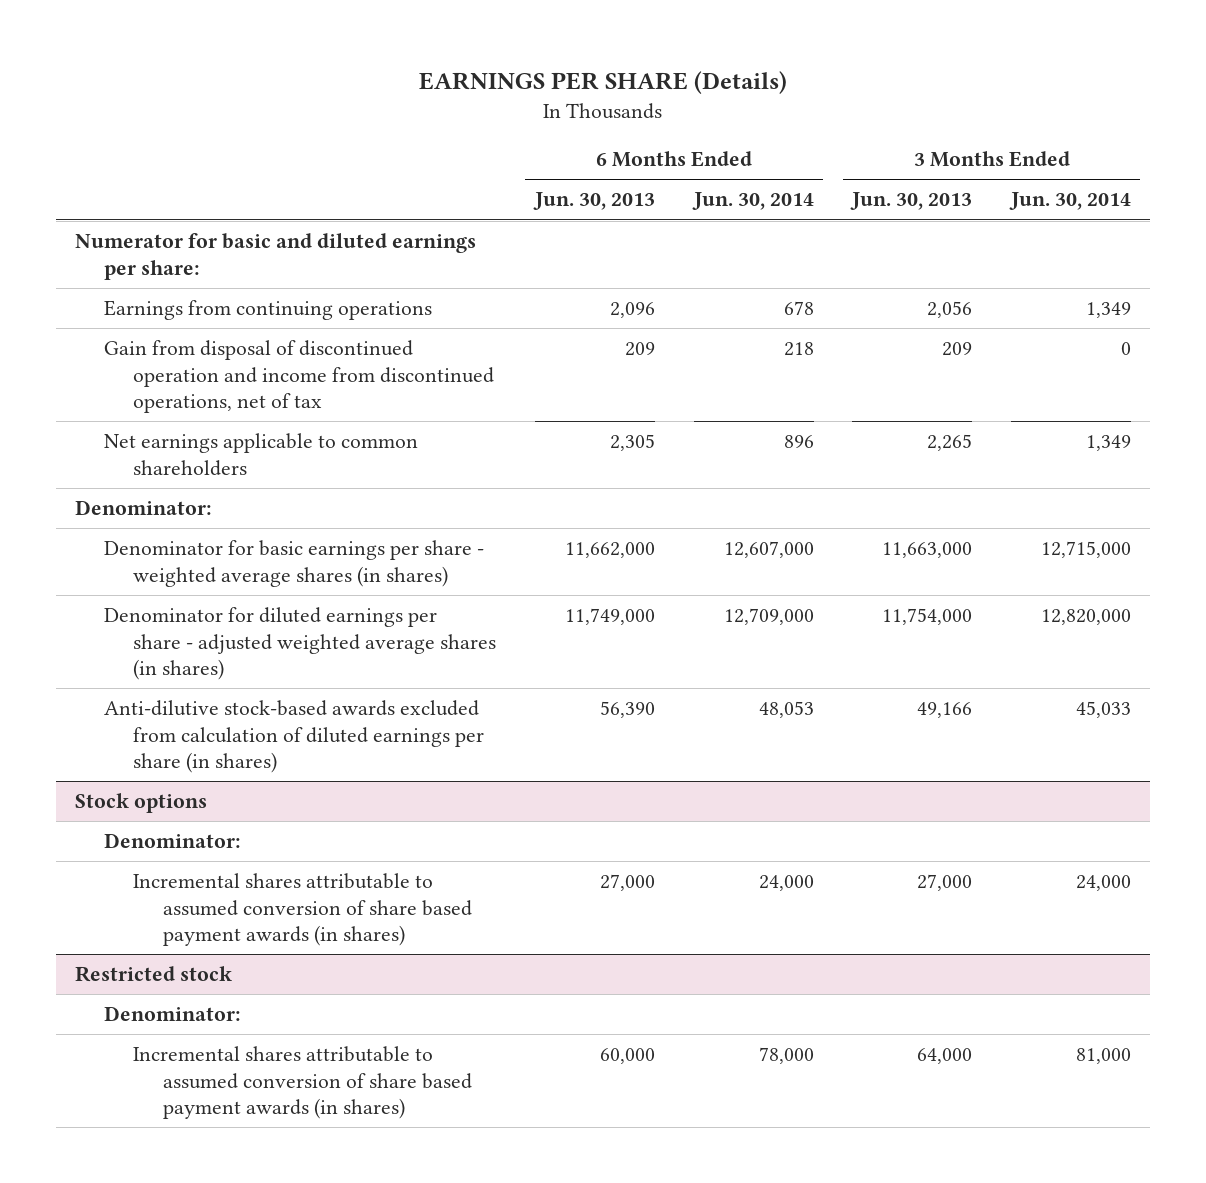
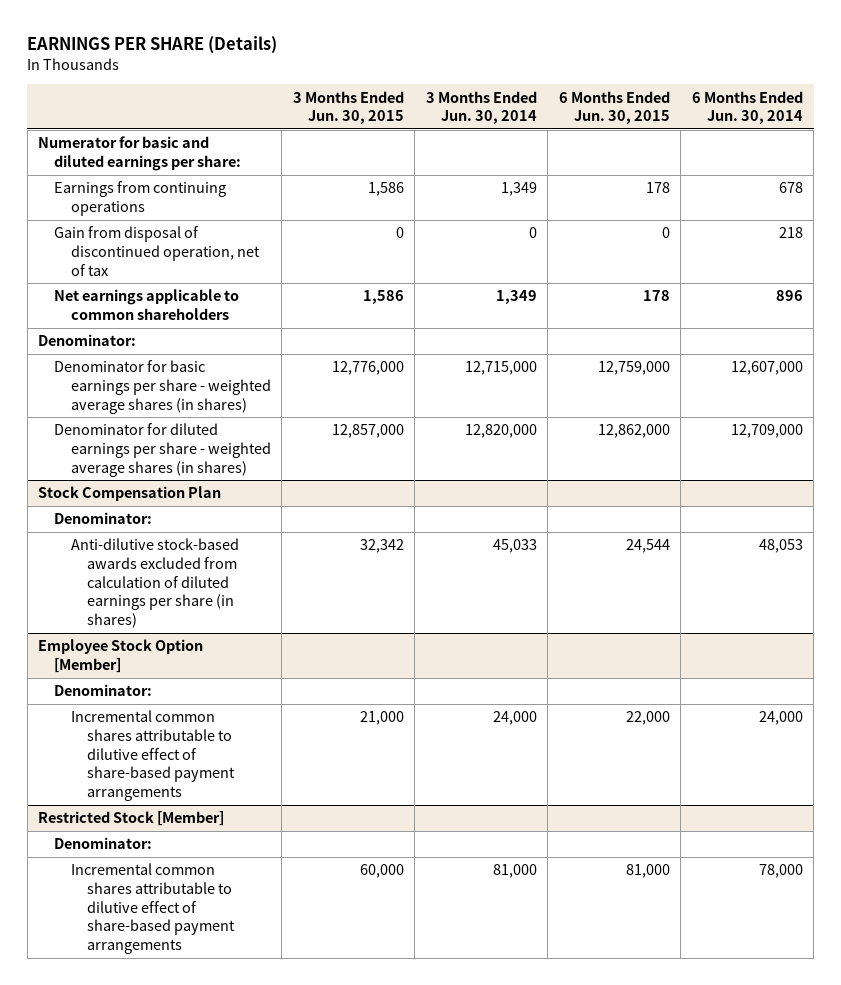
- | 6 Months Ended Jun. 30, 2013 | 6 Months Ended Jun. 30, 2014 | 3 Months Ended Jun. 30, 2013 | 3 Months Ended Jun. 30, 2014
+ | 3 Months Ended Jun. 30, 2015 | 3 Months Ended Jun. 30, 2014 | 6 Months Ended Jun. 30, 2015 | 6 Months Ended Jun. 30, 2014
- Gain from disposal of discontinued operation and income from discontinued operations, net of tax | 209 | 218 | 209 | 0
+ Gain from disposal of discontinued operation, net of tax | 0 | 0 | 0 | 218
- Denominator for diluted earnings per share - adjusted weighted average shares (in shares) | 11,749,000 | 12,709,000 | 11,754,000 | 12,820,000
+ Denominator for diluted earnings per share - weighted average shares (in shares) | 12,857,000 | 12,820,000 | 12,862,000 | 12,709,000
+ Stock Compensation Plan
+ Denominator:
- Stock options
+ Employee Stock Option [Member]
- Incremental shares attributable to assumed conversion of share based payment awards (in shares) | 27,000 | 24,000 | 27,000 | 24,000
- Restricted stock
+ Incremental common shares attributable to dilutive effect of share-based payment arrangements | 21,000 | 24,000 | 22,000 | 24,000
+ Restricted Stock [Member]
- Incremental shares attributable to assumed conversion of share based payment awards (in shares) | 60,000 | 78,000 | 64,000 | 81,000
+ Incremental common shares attributable to dilutive effect of share-based payment arrangements | 60,000 | 81,000 | 81,000 | 78,000

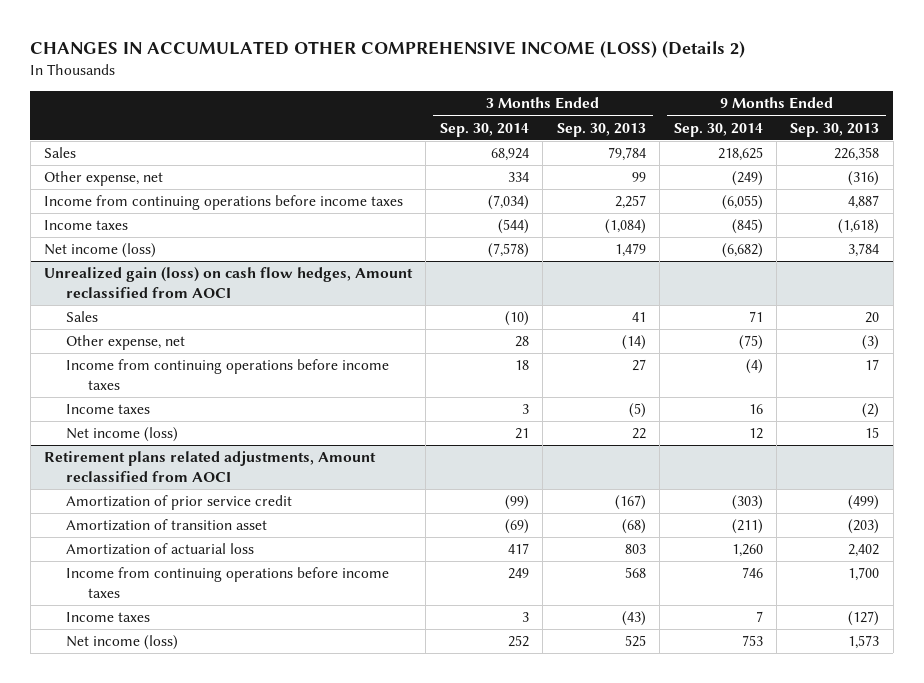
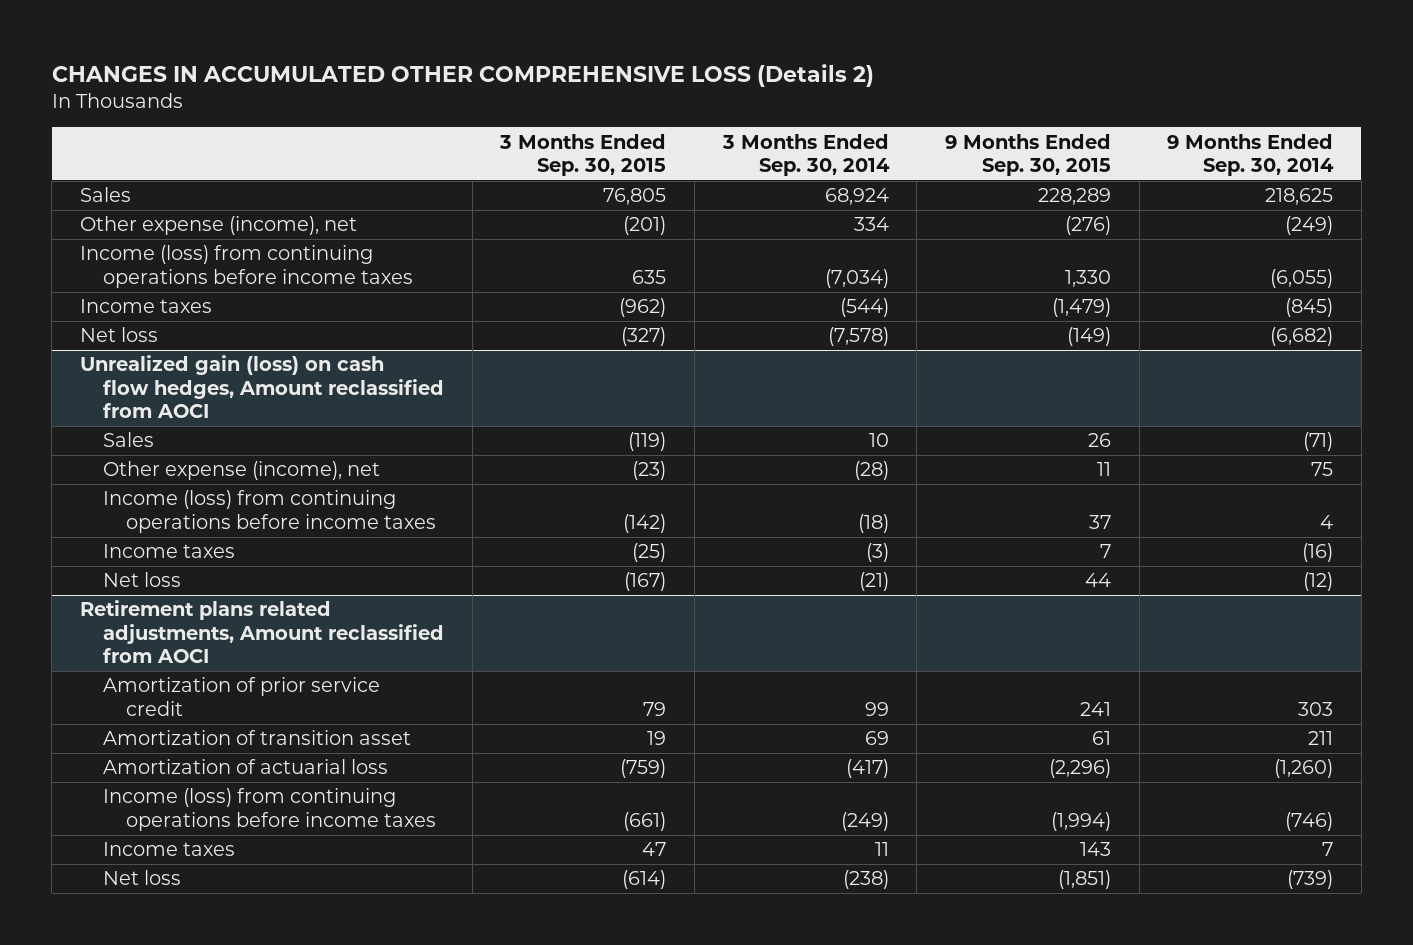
- CHANGES IN ACCUMULATED OTHER COMPREHENSIVE INCOME (LOSS) (Details 2)
+ CHANGES IN ACCUMULATED OTHER COMPREHENSIVE LOSS (Details 2)
- | 3 Months Ended Sep. 30, 2014 | 3 Months Ended Sep. 30, 2013 | 9 Months Ended Sep. 30, 2014 | 9 Months Ended Sep. 30, 2013
+ | 3 Months Ended Sep. 30, 2015 | 3 Months Ended Sep. 30, 2014 | 9 Months Ended Sep. 30, 2015 | 9 Months Ended Sep. 30, 2014
- Other expense, net | 334 | 99 | (249) | (316)
- Income from continuing operations before income taxes | (7,034) | 2,257 | (6,055) | 4,887
+ Other expense (income), net | (201) | 334 | (276) | (249)
+ Income (loss) from continuing operations before income taxes | 635 | (7,034) | 1,330 | (6,055)
- Net income (loss) | (7,578) | 1,479 | (6,682) | 3,784
+ Net loss | (327) | (7,578) | (149) | (6,682)
@ Unrealized gain (loss) on cash flow hedges, Amount reclassified from AOCI
- Sales | (10) | 41 | 71 | 20
- Other expense, net | 28 | (14) | (75) | (3)
- Income from continuing operations before income taxes | 18 | 27 | (4) | 17
- Income taxes | 3 | (5) | 16 | (2)
- Net income (loss) | 21 | 22 | 12 | 15
+ Sales | (119) | 10 | 26 | (71)
+ Other expense (income), net | (23) | (28) | 11 | 75
+ Income (loss) from continuing operations before income taxes | (142) | (18) | 37 | 4
+ Income taxes | (25) | (3) | 7 | (16)
+ Net loss | (167) | (21) | 44 | (12)
@ Retirement plans related adjustments, Amount reclassified from AOCI
- Amortization of prior service credit | (99) | (167) | (303) | (499)
- Amortization of transition asset | (69) | (68) | (211) | (203)
- Amortization of actuarial loss | 417 | 803 | 1,260 | 2,402
- Income from continuing operations before income taxes | 249 | 568 | 746 | 1,700
- Income taxes | 3 | (43) | 7 | (127)
- Net income (loss) | 252 | 525 | 753 | 1,573
+ Amortization of prior service credit | 79 | 99 | 241 | 303
+ Amortization of transition asset | 19 | 69 | 61 | 211
+ Amortization of actuarial loss | (759) | (417) | (2,296) | (1,260)
+ Income (loss) from continuing operations before income taxes | (661) | (249) | (1,994) | (746)
+ Income taxes | 47 | 11 | 143 | 7
+ Net loss | (614) | (238) | (1,851) | (739)

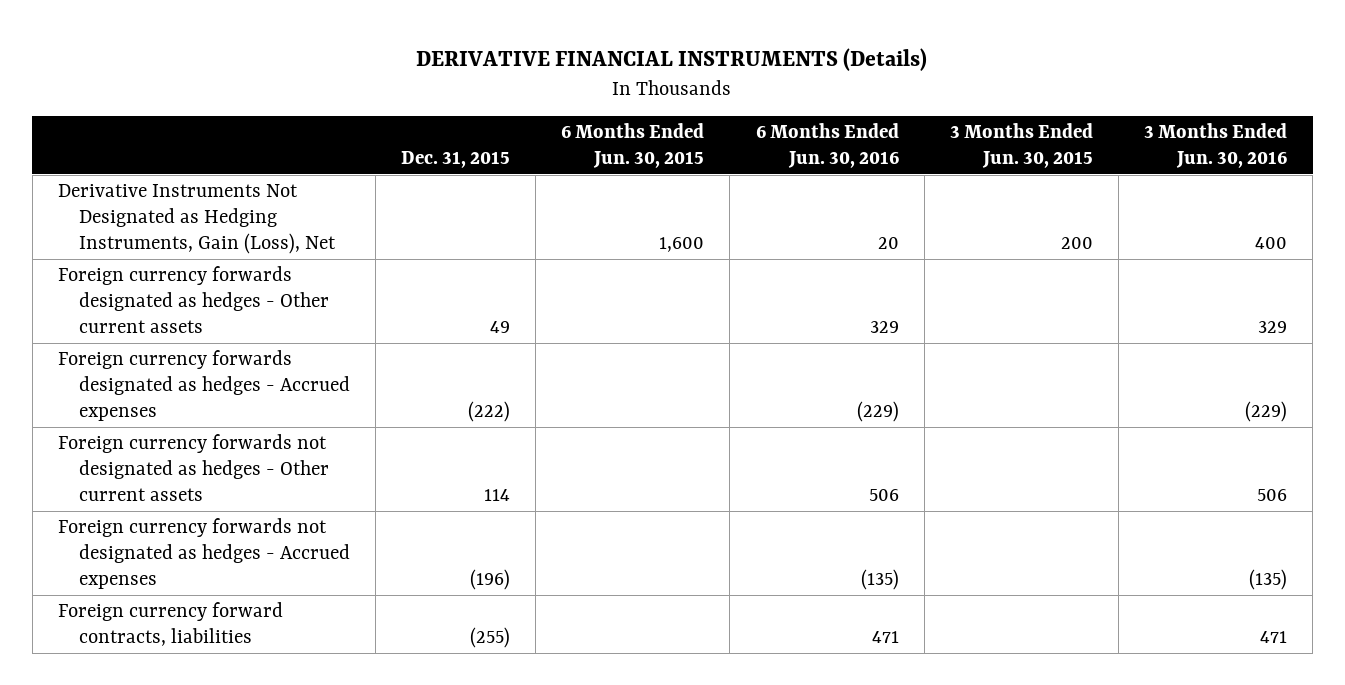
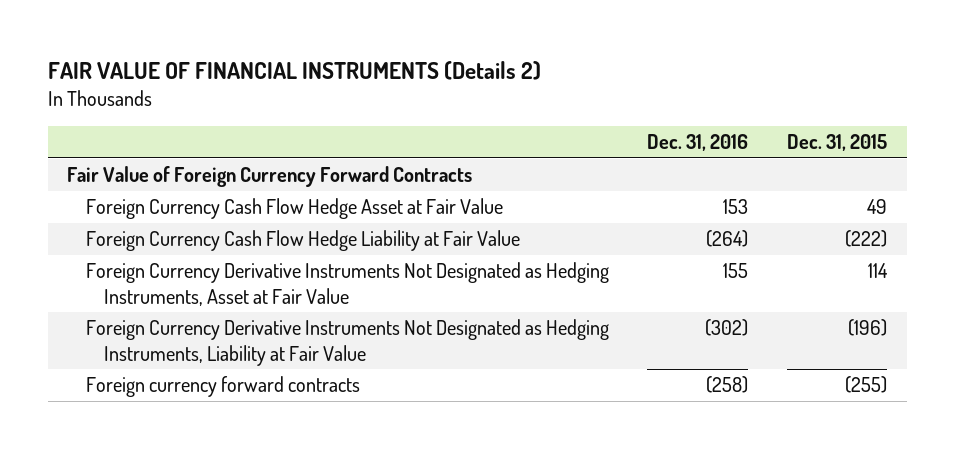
- DERIVATIVE FINANCIAL INSTRUMENTS (Details)
+ FAIR VALUE OF FINANCIAL INSTRUMENTS (Details 2)
- | Dec. 31, 2015 | 6 Months Ended Jun. 30, 2015 | 6 Months Ended Jun. 30, 2016 | 3 Months Ended Jun. 30, 2015 | 3 Months Ended Jun. 30, 2016
+ | Dec. 31, 2016 | Dec. 31, 2015
- Derivative Instruments Not Designated as Hedging Instruments, Gain (Loss), Net | | 1,600 | 20 | 200 | 400
- Foreign currency forwards designated as hedges - Other current assets | 49 | | 329 | | 329
- Foreign currency forwards designated as hedges - Accrued expenses | (222) | | (229) | | (229)
- Foreign currency forwards not designated as hedges - Other current assets | 114 | | 506 | | 506
- Foreign currency forwards not designated as hedges - Accrued expenses | (196) | | (135) | | (135)
- Foreign currency forward contracts, liabilities | (255) | | 471 | | 471
+ Fair Value of Foreign Currency Forward Contracts
+ Foreign Currency Cash Flow Hedge Asset at Fair Value | 153 | 49
+ Foreign Currency Cash Flow Hedge Liability at Fair Value | (264) | (222)
+ Foreign Currency Derivative Instruments Not Designated as Hedging Instruments, Asset at Fair Value | 155 | 114
+ Foreign Currency Derivative Instruments Not Designated as Hedging Instruments, Liability at Fair Value | (302) | (196)
+ Foreign currency forward contracts | (258) | (255)

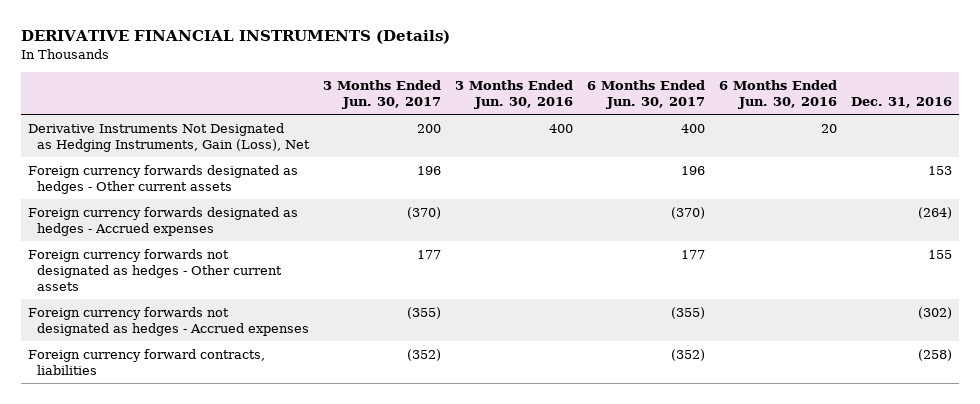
- FAIR VALUE OF FINANCIAL INSTRUMENTS (Details 2)
+ DERIVATIVE FINANCIAL INSTRUMENTS (Details)
- | Dec. 31, 2016 | Dec. 31, 2015
+ | 3 Months Ended Jun. 30, 2017 | 3 Months Ended Jun. 30, 2016 | 6 Months Ended Jun. 30, 2017 | 6 Months Ended Jun. 30, 2016 | Dec. 31, 2016
- Fair Value of Foreign Currency Forward Contracts
- Foreign Currency Cash Flow Hedge Asset at Fair Value | 153 | 49
- Foreign Currency Cash Flow Hedge Liability at Fair Value | (264) | (222)
- Foreign Currency Derivative Instruments Not Designated as Hedging Instruments, Asset at Fair Value | 155 | 114
- Foreign Currency Derivative Instruments Not Designated as Hedging Instruments, Liability at Fair Value | (302) | (196)
- Foreign currency forward contracts | (258) | (255)
+ Derivative Instruments Not Designated as Hedging Instruments, Gain (Loss), Net | 200 | 400 | 400 | 20 |
+ Foreign currency forwards designated as hedges - Other current assets | 196 | | 196 | | 153
+ Foreign currency forwards designated as hedges - Accrued expenses | (370) | | (370) | | (264)
+ Foreign currency forwards not designated as hedges - Other current assets | 177 | | 177 | | 155
+ Foreign currency forwards not designated as hedges - Accrued expenses | (355) | | (355) | | (302)
+ Foreign currency forward contracts, liabilities | (352) | | (352) | | (258)

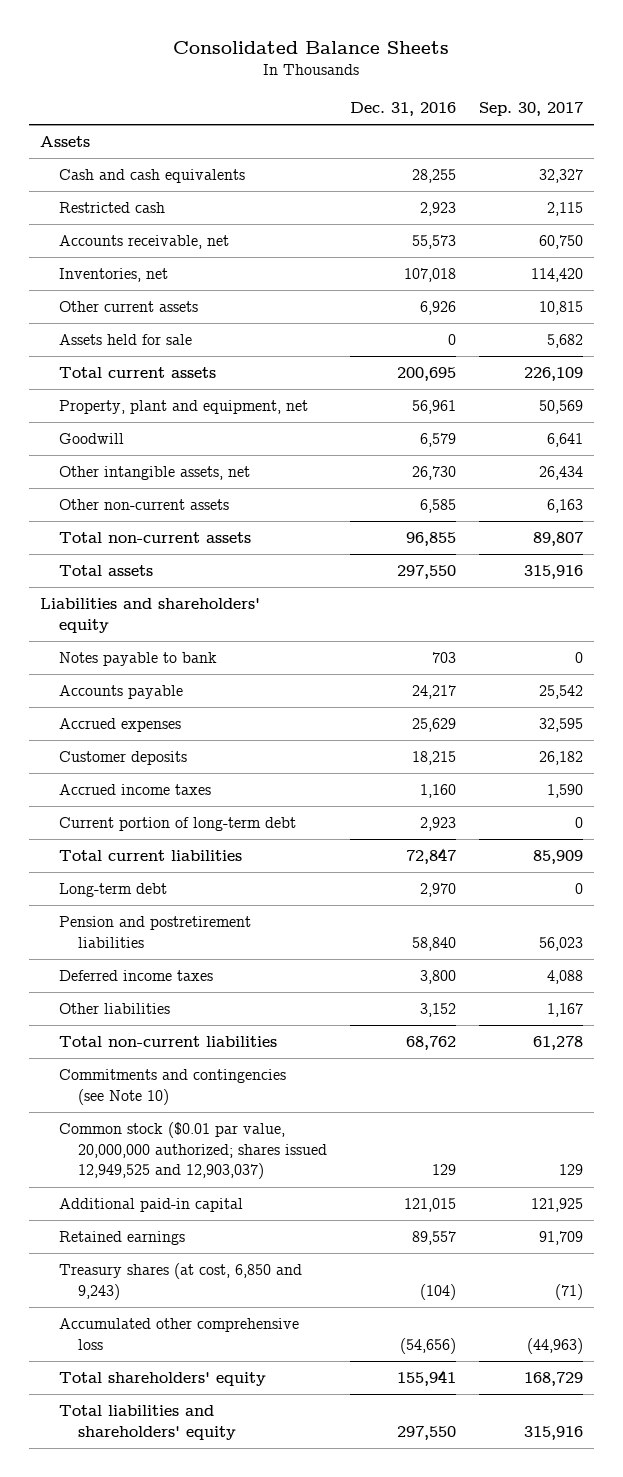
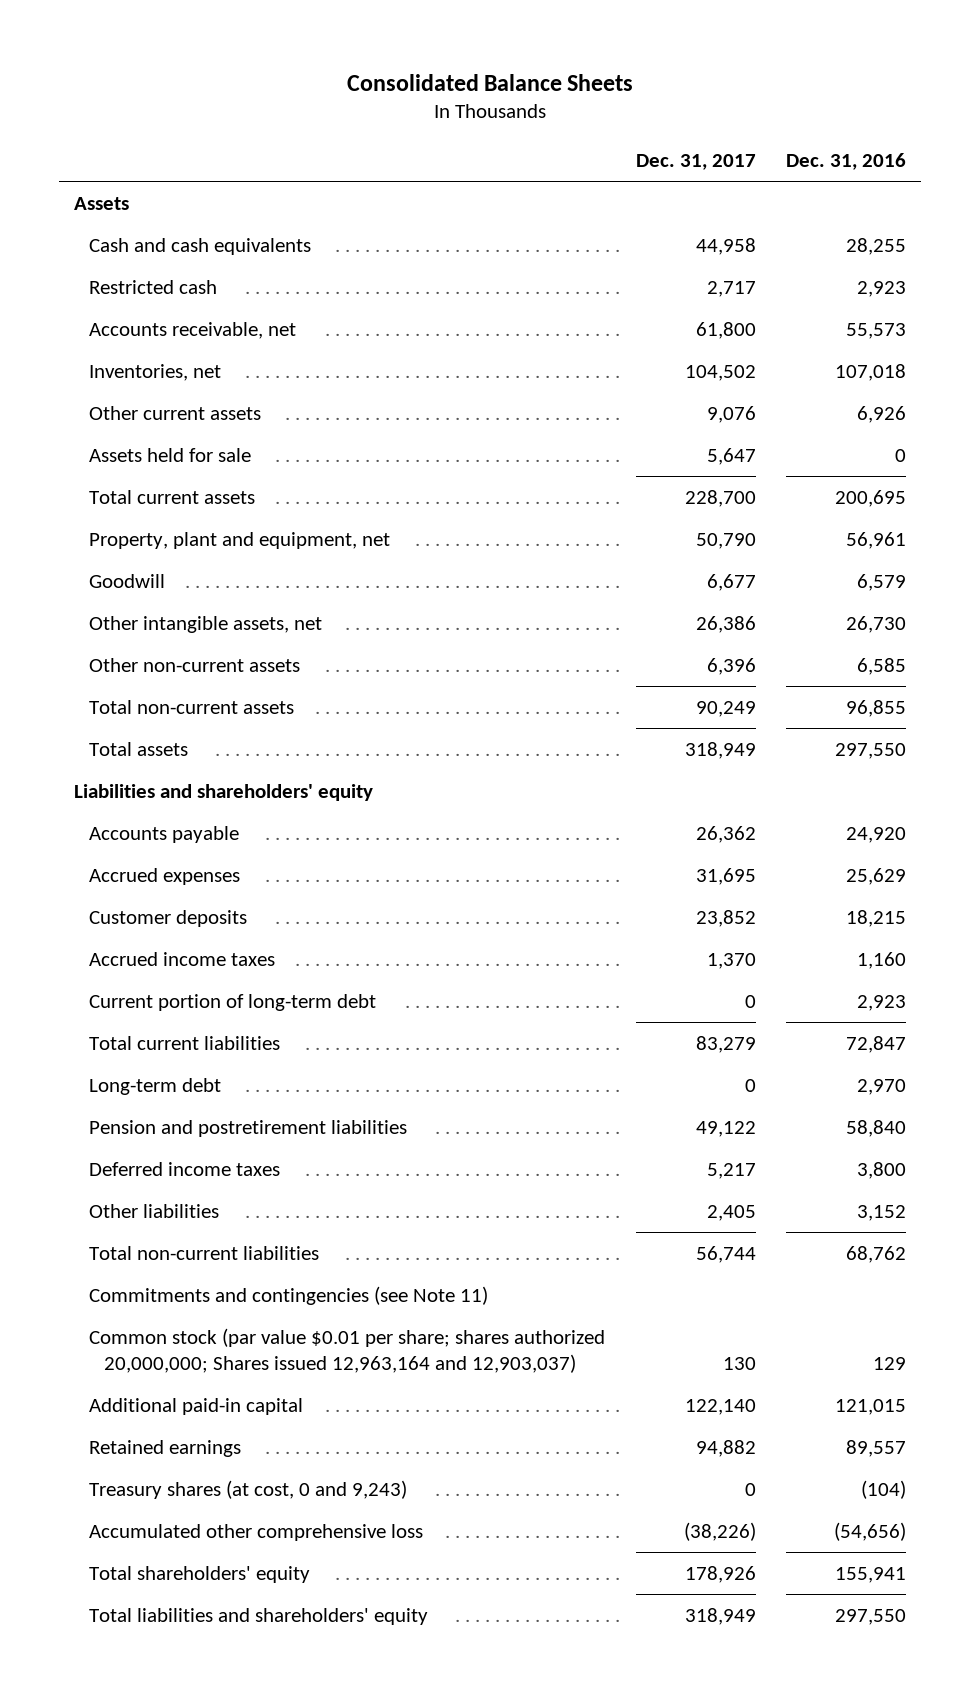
- | Dec. 31, 2016 | Sep. 30, 2017
+ | Dec. 31, 2017 | Dec. 31, 2016
- Notes payable to bank | 703 | 0
- Accounts payable | 24,217 | 25,542
+ Accounts payable | 26,362 | 24,920
- Commitments and contingencies (see Note 10)
- Common stock ($0.01 par value, 20,000,000 authorized; shares issued 12,949,525 and 12,903,037) | 129 | 129
+ Commitments and contingencies (see Note 11)
+ Common stock (par value $0.01 per share; shares authorized 20,000,000; Shares issued 12,963,164 and 12,903,037) | 130 | 129
- Treasury shares (at cost, 6,850 and 9,243) | (104) | (71)
+ Treasury shares (at cost, 0 and 9,243) | 0 | (104)

